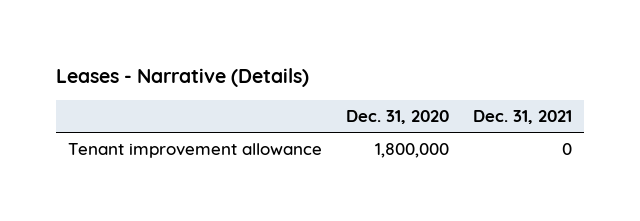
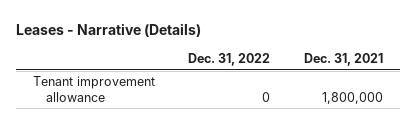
- | Dec. 31, 2020 | Dec. 31, 2021
+ | Dec. 31, 2022 | Dec. 31, 2021
- Tenant improvement allowance | 1,800,000 | 0
+ Tenant improvement allowance | 0 | 1,800,000

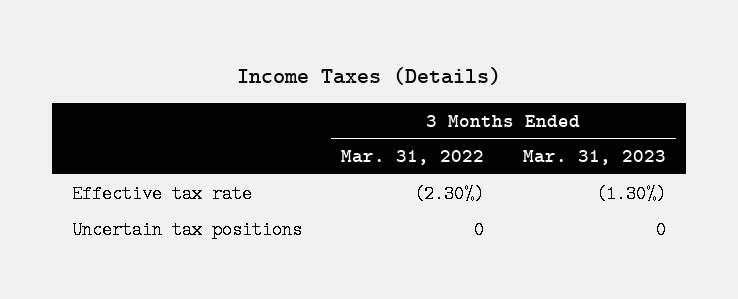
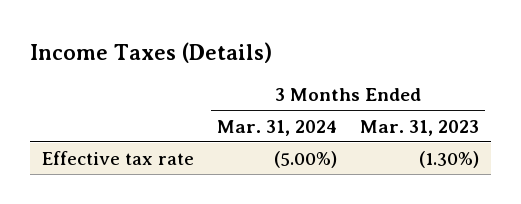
- | 3 Months Ended Mar. 31, 2022 | 3 Months Ended Mar. 31, 2023
+ | 3 Months Ended Mar. 31, 2024 | 3 Months Ended Mar. 31, 2023
- Uncertain tax positions | 0 | 0

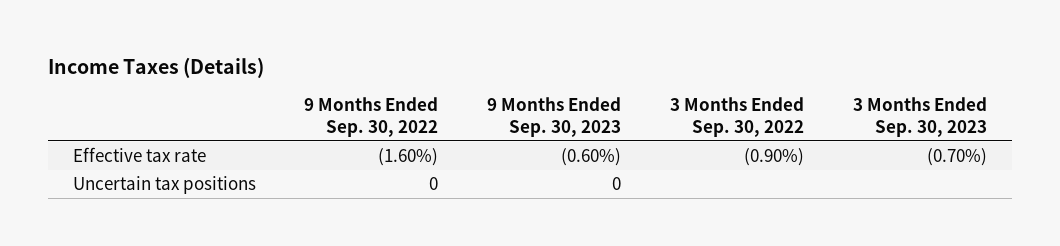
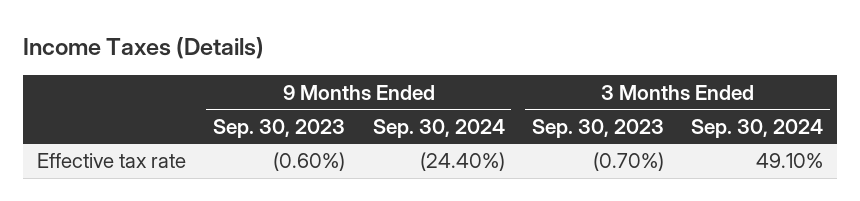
- | 9 Months Ended Sep. 30, 2022 | 9 Months Ended Sep. 30, 2023 | 3 Months Ended Sep. 30, 2022 | 3 Months Ended Sep. 30, 2023
+ | 9 Months Ended Sep. 30, 2023 | 9 Months Ended Sep. 30, 2024 | 3 Months Ended Sep. 30, 2023 | 3 Months Ended Sep. 30, 2024
- Uncertain tax positions | 0 | 0 | |

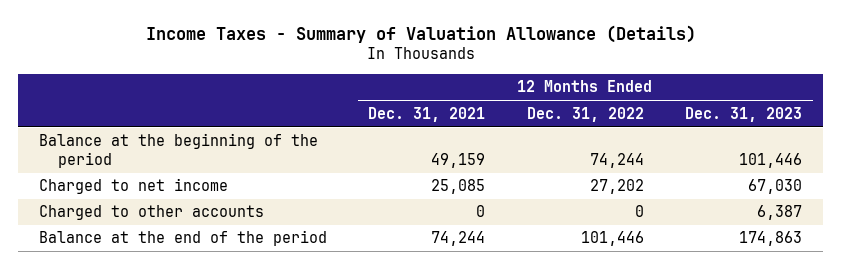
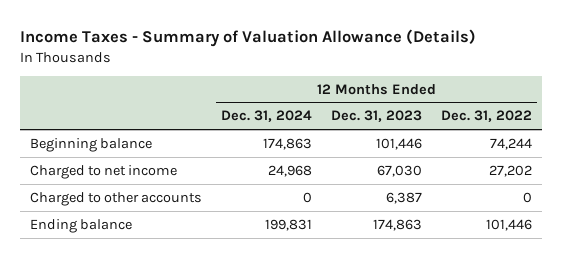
- | 12 Months Ended Dec. 31, 2021 | 12 Months Ended Dec. 31, 2022 | 12 Months Ended Dec. 31, 2023
+ | 12 Months Ended Dec. 31, 2024 | 12 Months Ended Dec. 31, 2023 | 12 Months Ended Dec. 31, 2022
- Balance at the beginning of the period | 49,159 | 74,244 | 101,446
+ Beginning balance | 174,863 | 101,446 | 74,244
- Balance at the end of the period | 74,244 | 101,446 | 174,863
+ Ending balance | 199,831 | 174,863 | 101,446

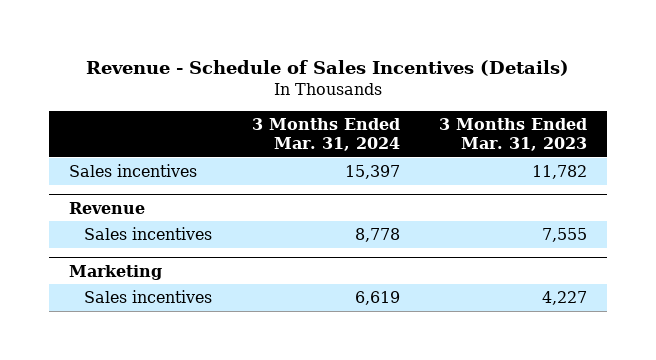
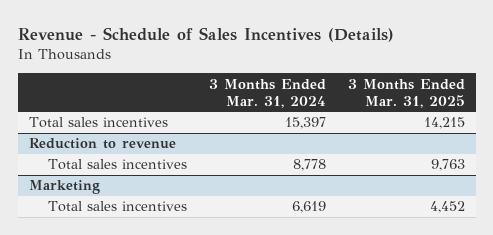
- | 3 Months Ended Mar. 31, 2024 | 3 Months Ended Mar. 31, 2023
+ | 3 Months Ended Mar. 31, 2024 | 3 Months Ended Mar. 31, 2025
- Sales incentives | 15,397 | 11,782
- Revenue
- Sales incentives | 8,778 | 7,555
+ Total sales incentives | 15,397 | 14,215
+ Reduction to revenue
+ Total sales incentives | 8,778 | 9,763
@ Marketing
- Sales incentives | 6,619 | 4,227
+ Total sales incentives | 6,619 | 4,452

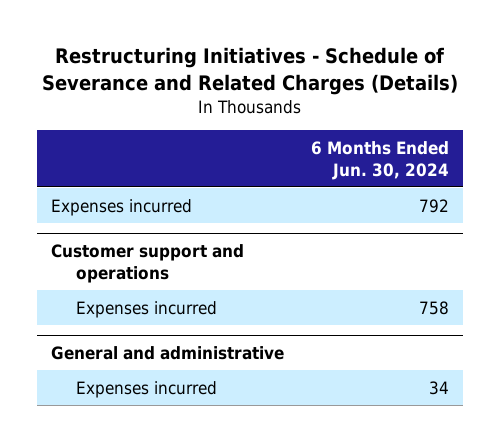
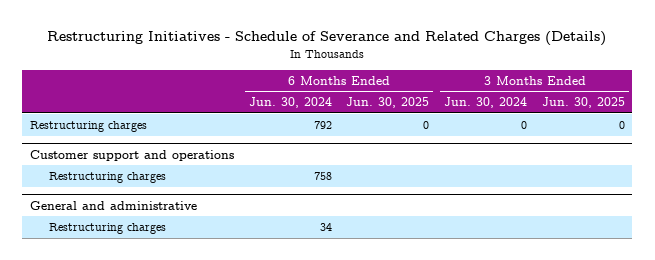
- | 6 Months Ended Jun. 30, 2024
+ | 6 Months Ended Jun. 30, 2024 | 6 Months Ended Jun. 30, 2025 | 3 Months Ended Jun. 30, 2024 | 3 Months Ended Jun. 30, 2025
- Expenses incurred | 792
+ Restructuring charges | 792 | 0 | 0 | 0
@ Customer support and operations
- Expenses incurred | 758
+ Restructuring charges | 758 | | |
@ General and administrative
- Expenses incurred | 34
+ Restructuring charges | 34 | | |

